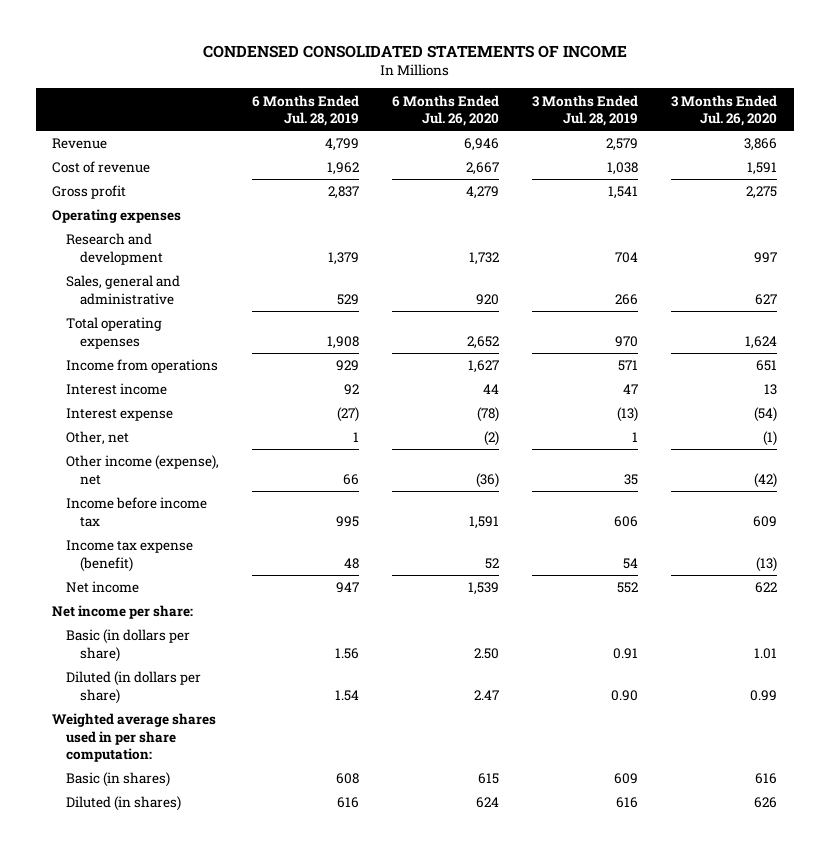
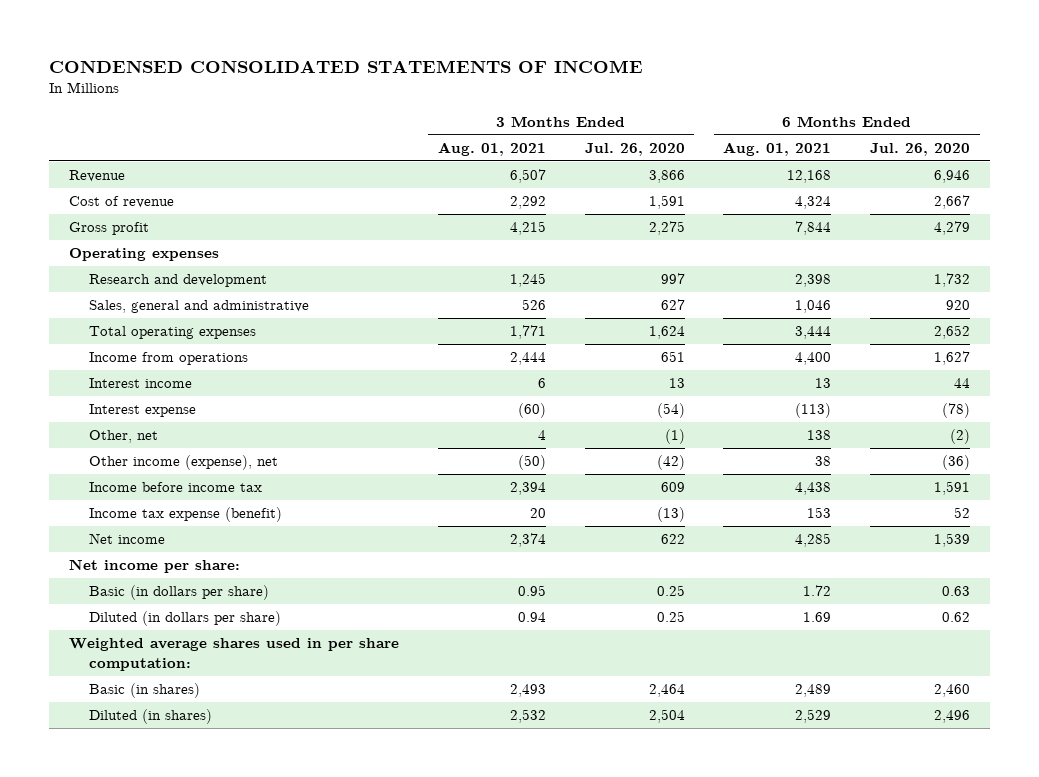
- | 6 Months Ended Jul. 28, 2019 | 6 Months Ended Jul. 26, 2020 | 3 Months Ended Jul. 28, 2019 | 3 Months Ended Jul. 26, 2020
+ | 3 Months Ended Aug. 01, 2021 | 3 Months Ended Jul. 26, 2020 | 6 Months Ended Aug. 01, 2021 | 6 Months Ended Jul. 26, 2020
- Basic (in dollars per share) | 1.56 | 2.50 | 0.91 | 1.01
- Diluted (in dollars per share) | 1.54 | 2.47 | 0.90 | 0.99
+ Basic (in dollars per share) | 0.95 | 0.25 | 1.72 | 0.63
+ Diluted (in dollars per share) | 0.94 | 0.25 | 1.69 | 0.62
- Basic (in shares) | 608 | 615 | 609 | 616
- Diluted (in shares) | 616 | 624 | 616 | 626
+ Basic (in shares) | 2,493 | 2,464 | 2,489 | 2,460
+ Diluted (in shares) | 2,532 | 2,504 | 2,529 | 2,496

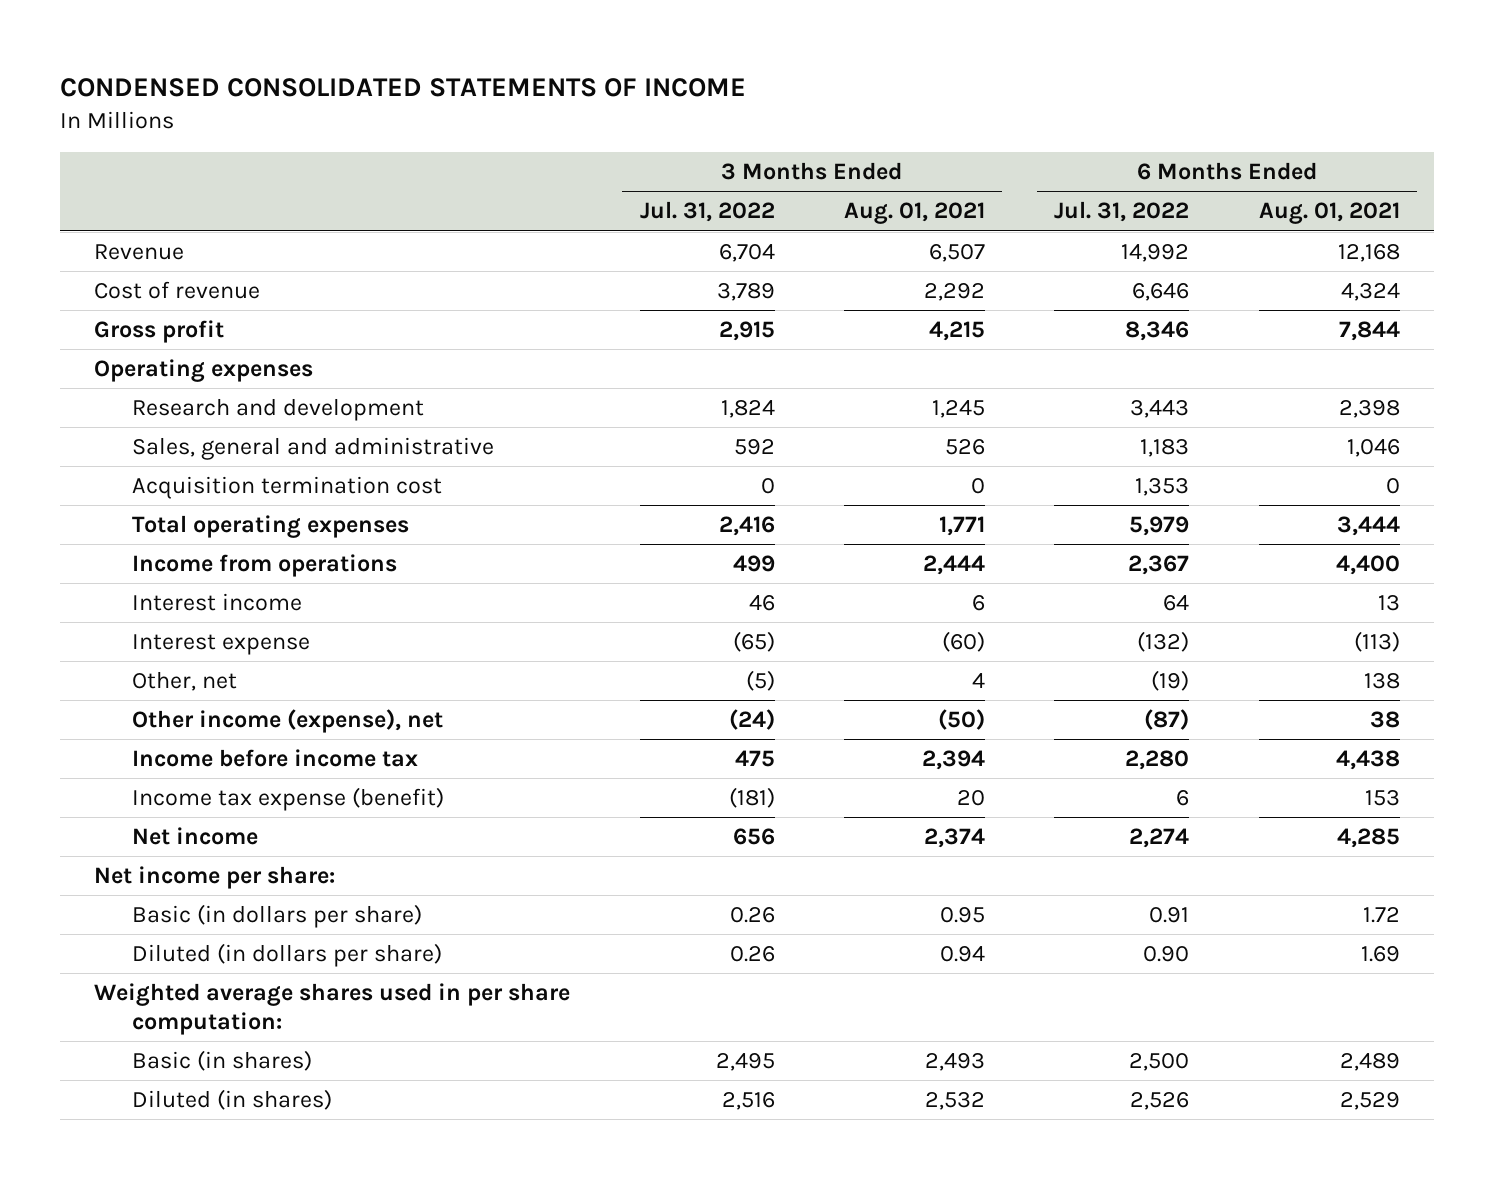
- | 3 Months Ended Aug. 01, 2021 | 3 Months Ended Jul. 26, 2020 | 6 Months Ended Aug. 01, 2021 | 6 Months Ended Jul. 26, 2020
+ | 3 Months Ended Jul. 31, 2022 | 3 Months Ended Aug. 01, 2021 | 6 Months Ended Jul. 31, 2022 | 6 Months Ended Aug. 01, 2021
+ Acquisition termination cost | 0 | 0 | 1,353 | 0

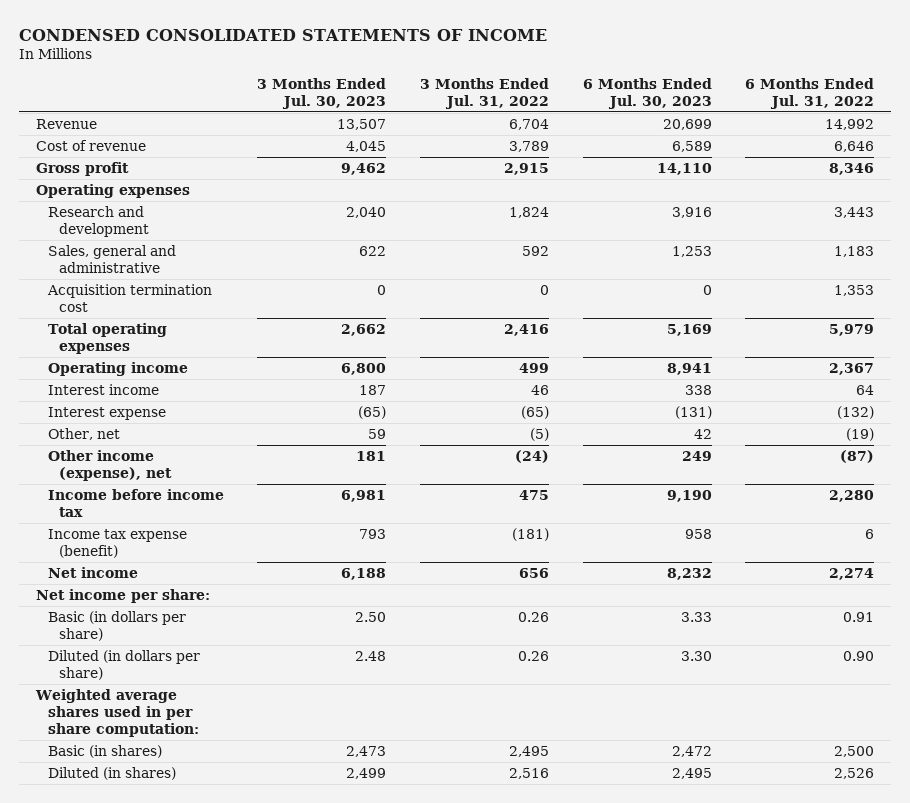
- | 3 Months Ended Jul. 31, 2022 | 3 Months Ended Aug. 01, 2021 | 6 Months Ended Jul. 31, 2022 | 6 Months Ended Aug. 01, 2021
+ | 3 Months Ended Jul. 30, 2023 | 3 Months Ended Jul. 31, 2022 | 6 Months Ended Jul. 30, 2023 | 6 Months Ended Jul. 31, 2022
- Income from operations | 499 | 2,444 | 2,367 | 4,400
+ Operating income | 6,800 | 499 | 8,941 | 2,367

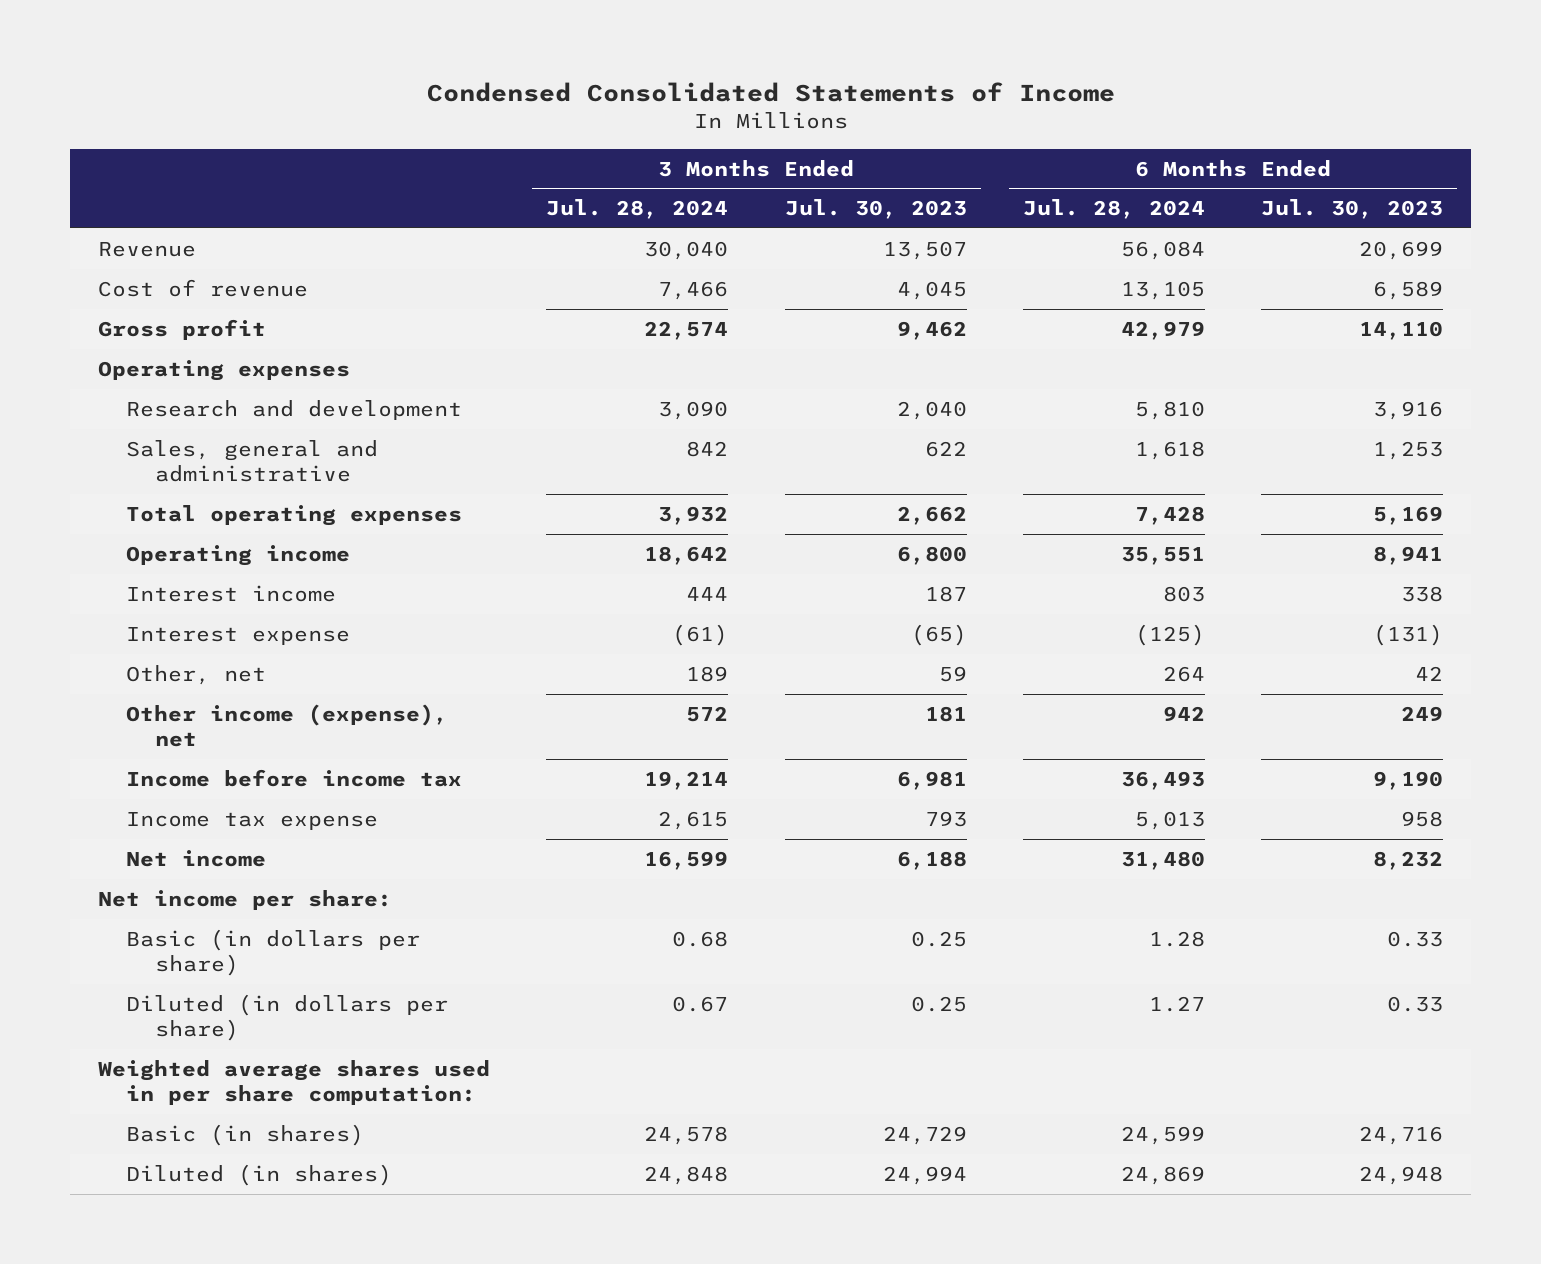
- CONDENSED CONSOLIDATED STATEMENTS OF INCOME
+ Condensed Consolidated Statements of Income
- | 3 Months Ended Jul. 30, 2023 | 3 Months Ended Jul. 31, 2022 | 6 Months Ended Jul. 30, 2023 | 6 Months Ended Jul. 31, 2022
+ | 3 Months Ended Jul. 28, 2024 | 3 Months Ended Jul. 30, 2023 | 6 Months Ended Jul. 28, 2024 | 6 Months Ended Jul. 30, 2023
- Acquisition termination cost | 0 | 0 | 0 | 1,353
- Income tax expense (benefit) | 793 | (181) | 958 | 6
+ Income tax expense | 2,615 | 793 | 5,013 | 958
- Basic (in dollars per share) | 2.50 | 0.26 | 3.33 | 0.91
- Diluted (in dollars per share) | 2.48 | 0.26 | 3.30 | 0.90
+ Basic (in dollars per share) | 0.68 | 0.25 | 1.28 | 0.33
+ Diluted (in dollars per share) | 0.67 | 0.25 | 1.27 | 0.33
- Basic (in shares) | 2,473 | 2,495 | 2,472 | 2,500
- Diluted (in shares) | 2,499 | 2,516 | 2,495 | 2,526
+ Basic (in shares) | 24,578 | 24,729 | 24,599 | 24,716
+ Diluted (in shares) | 24,848 | 24,994 | 24,869 | 24,948

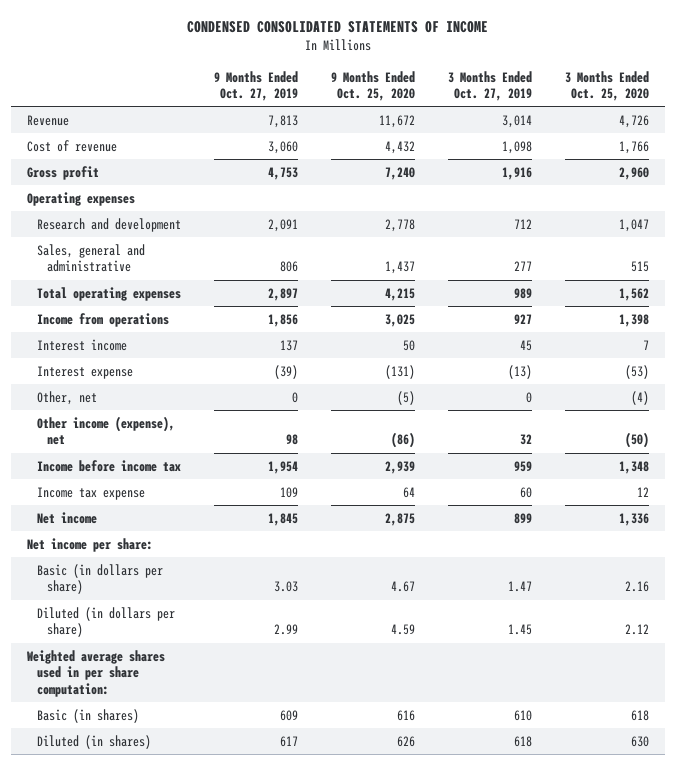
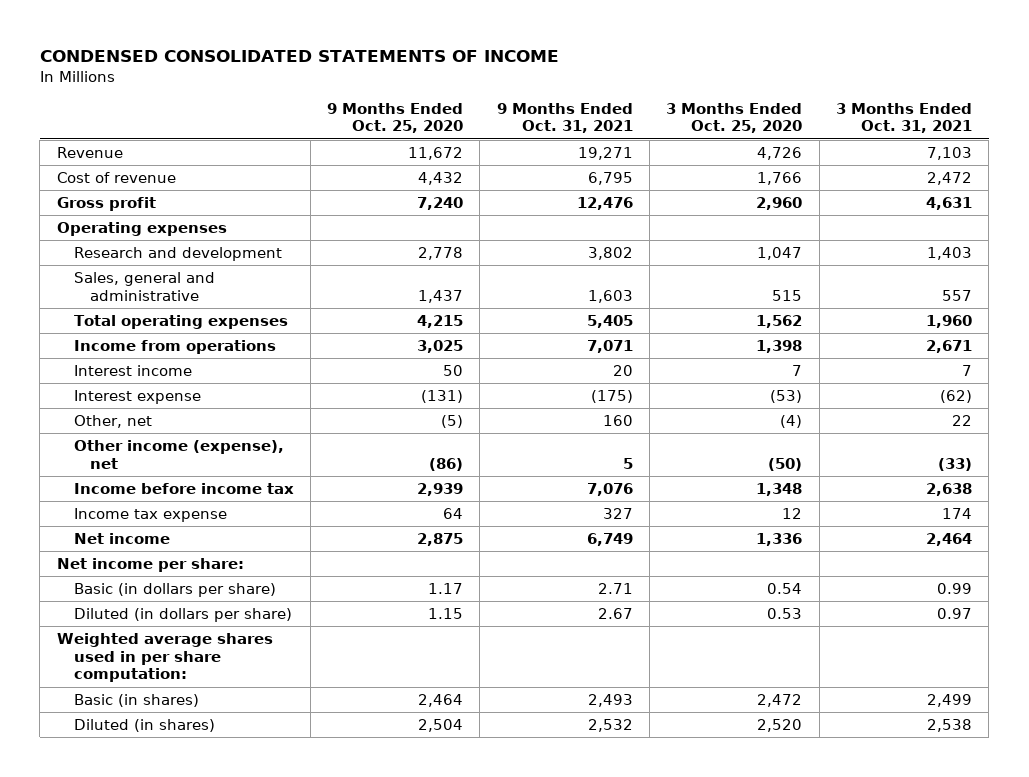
- | 9 Months Ended Oct. 27, 2019 | 9 Months Ended Oct. 25, 2020 | 3 Months Ended Oct. 27, 2019 | 3 Months Ended Oct. 25, 2020
+ | 9 Months Ended Oct. 25, 2020 | 9 Months Ended Oct. 31, 2021 | 3 Months Ended Oct. 25, 2020 | 3 Months Ended Oct. 31, 2021
- Basic (in dollars per share) | 3.03 | 4.67 | 1.47 | 2.16
- Diluted (in dollars per share) | 2.99 | 4.59 | 1.45 | 2.12
+ Basic (in dollars per share) | 1.17 | 2.71 | 0.54 | 0.99
+ Diluted (in dollars per share) | 1.15 | 2.67 | 0.53 | 0.97
- Basic (in shares) | 609 | 616 | 610 | 618
- Diluted (in shares) | 617 | 626 | 618 | 630
+ Basic (in shares) | 2,464 | 2,493 | 2,472 | 2,499
+ Diluted (in shares) | 2,504 | 2,532 | 2,520 | 2,538

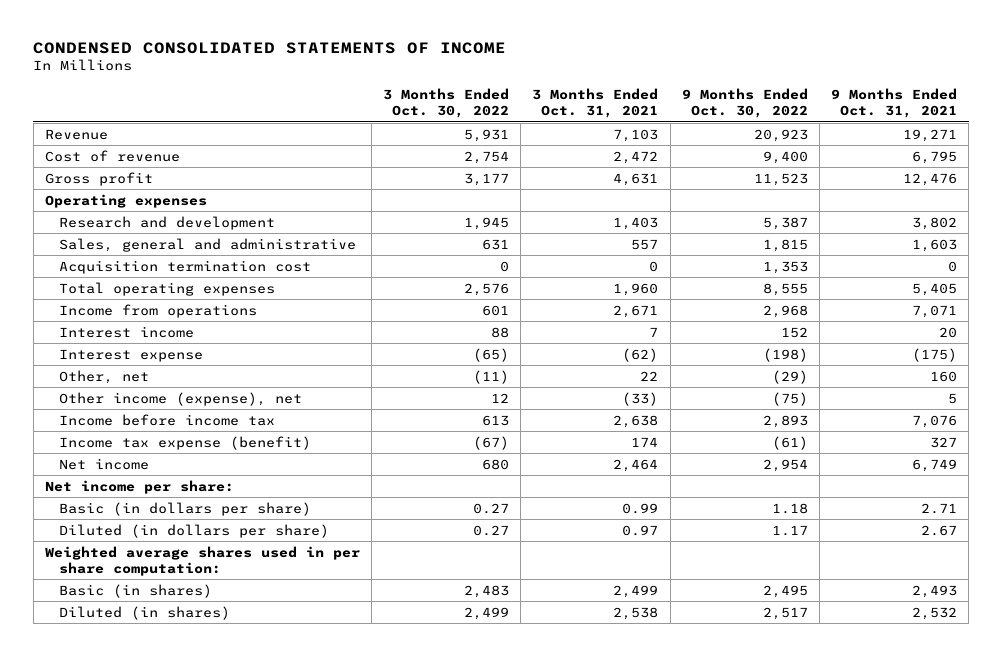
- | 9 Months Ended Oct. 25, 2020 | 9 Months Ended Oct. 31, 2021 | 3 Months Ended Oct. 25, 2020 | 3 Months Ended Oct. 31, 2021
+ | 3 Months Ended Oct. 30, 2022 | 3 Months Ended Oct. 31, 2021 | 9 Months Ended Oct. 30, 2022 | 9 Months Ended Oct. 31, 2021
+ Acquisition termination cost | 0 | 0 | 1,353 | 0
- Income tax expense | 64 | 327 | 12 | 174
+ Income tax expense (benefit) | (67) | 174 | (61) | 327

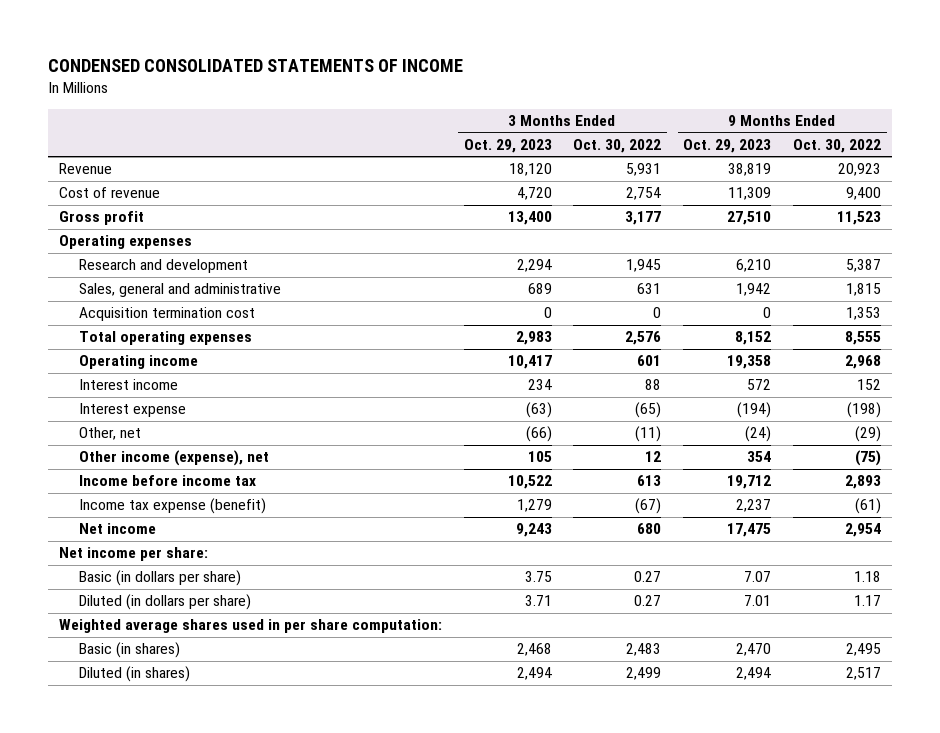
- | 3 Months Ended Oct. 30, 2022 | 3 Months Ended Oct. 31, 2021 | 9 Months Ended Oct. 30, 2022 | 9 Months Ended Oct. 31, 2021
+ | 3 Months Ended Oct. 29, 2023 | 3 Months Ended Oct. 30, 2022 | 9 Months Ended Oct. 29, 2023 | 9 Months Ended Oct. 30, 2022
- Income from operations | 601 | 2,671 | 2,968 | 7,071
+ Operating income | 10,417 | 601 | 19,358 | 2,968

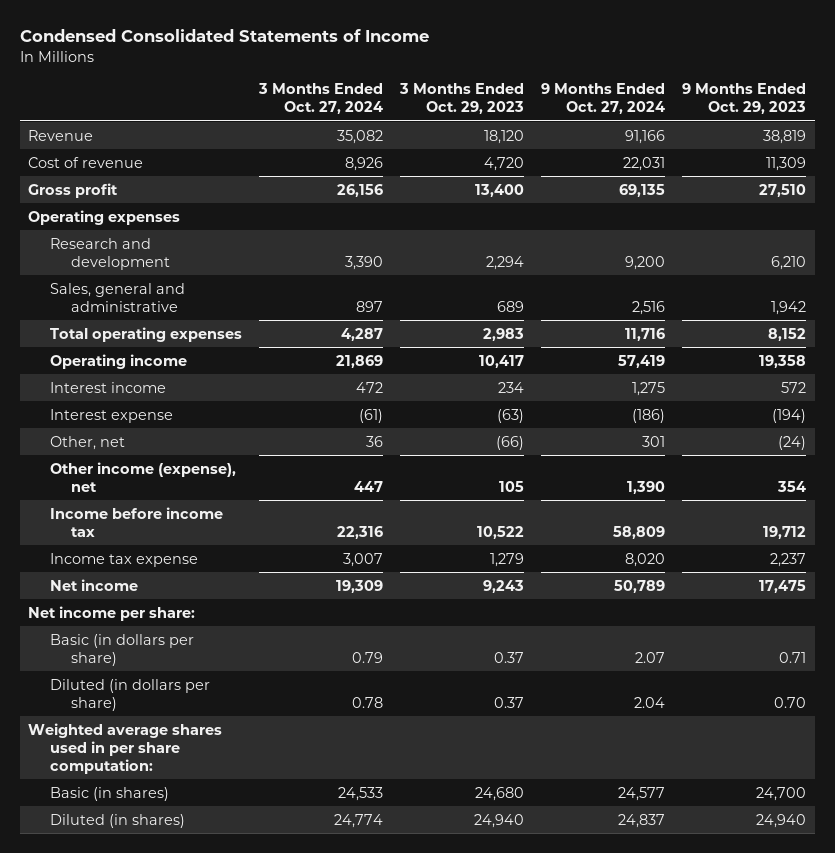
- CONDENSED CONSOLIDATED STATEMENTS OF INCOME
+ Condensed Consolidated Statements of Income
- | 3 Months Ended Oct. 29, 2023 | 3 Months Ended Oct. 30, 2022 | 9 Months Ended Oct. 29, 2023 | 9 Months Ended Oct. 30, 2022
+ | 3 Months Ended Oct. 27, 2024 | 3 Months Ended Oct. 29, 2023 | 9 Months Ended Oct. 27, 2024 | 9 Months Ended Oct. 29, 2023
- Acquisition termination cost | 0 | 0 | 0 | 1,353
- Income tax expense (benefit) | 1,279 | (67) | 2,237 | (61)
+ Income tax expense | 3,007 | 1,279 | 8,020 | 2,237
- Basic (in dollars per share) | 3.75 | 0.27 | 7.07 | 1.18
- Diluted (in dollars per share) | 3.71 | 0.27 | 7.01 | 1.17
+ Basic (in dollars per share) | 0.79 | 0.37 | 2.07 | 0.71
+ Diluted (in dollars per share) | 0.78 | 0.37 | 2.04 | 0.70
- Basic (in shares) | 2,468 | 2,483 | 2,470 | 2,495
- Diluted (in shares) | 2,494 | 2,499 | 2,494 | 2,517
+ Basic (in shares) | 24,533 | 24,680 | 24,577 | 24,700
+ Diluted (in shares) | 24,774 | 24,940 | 24,837 | 24,940

